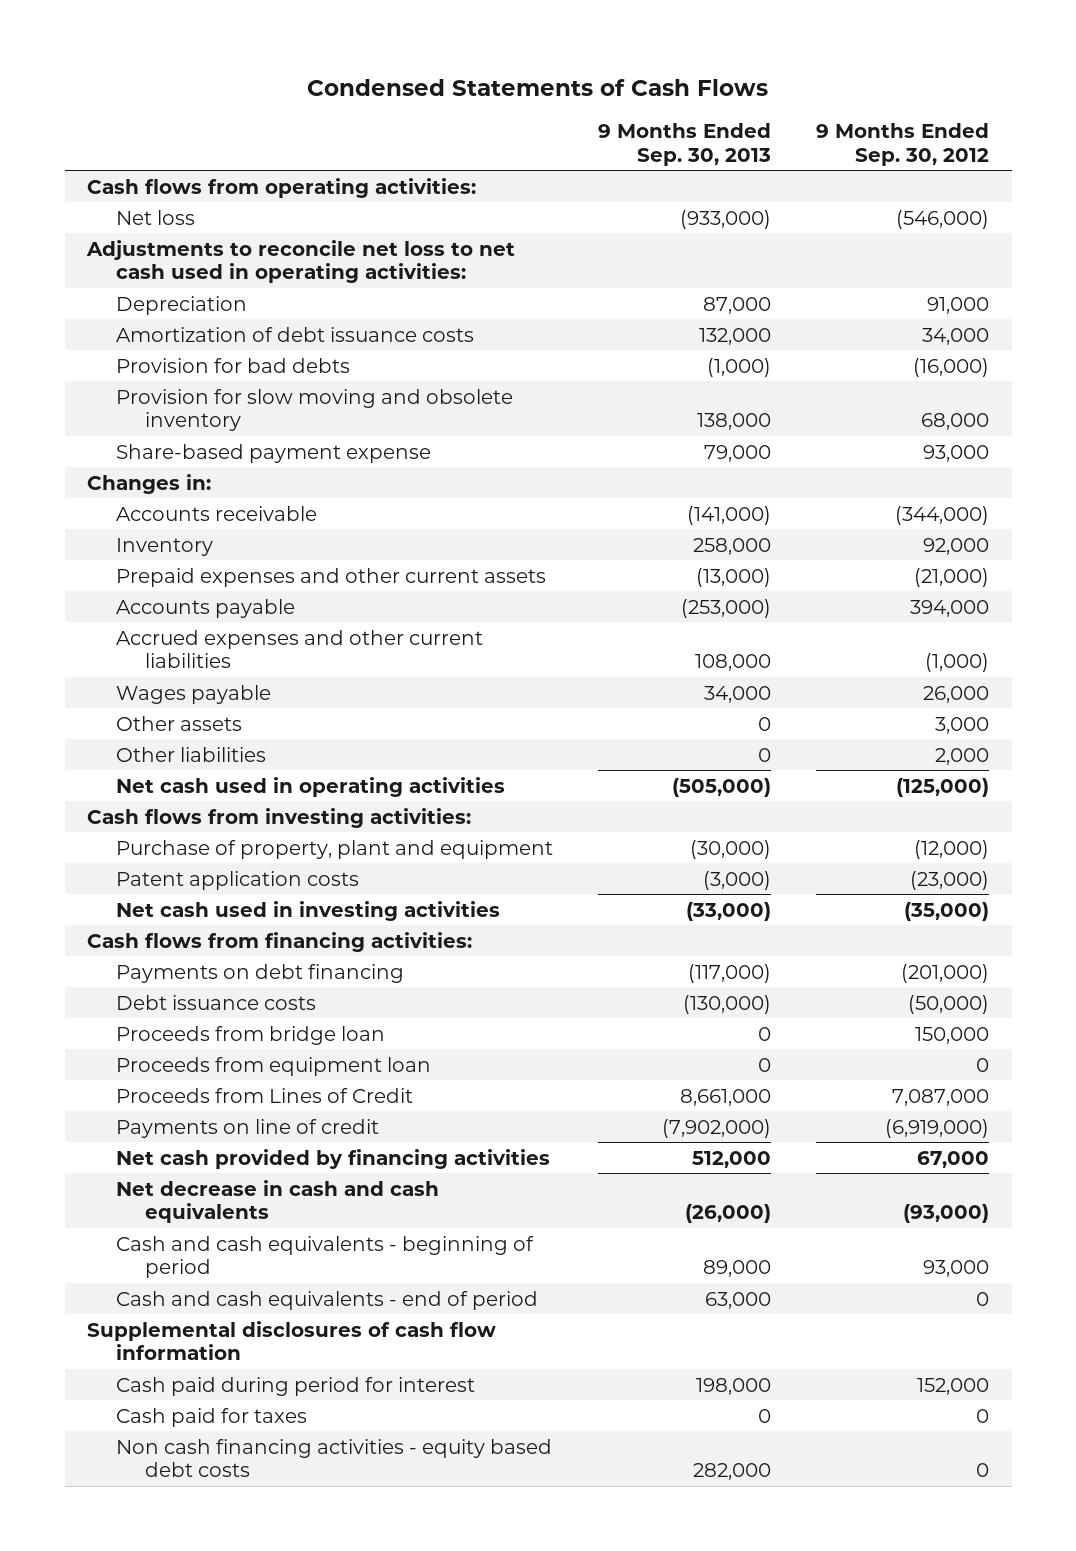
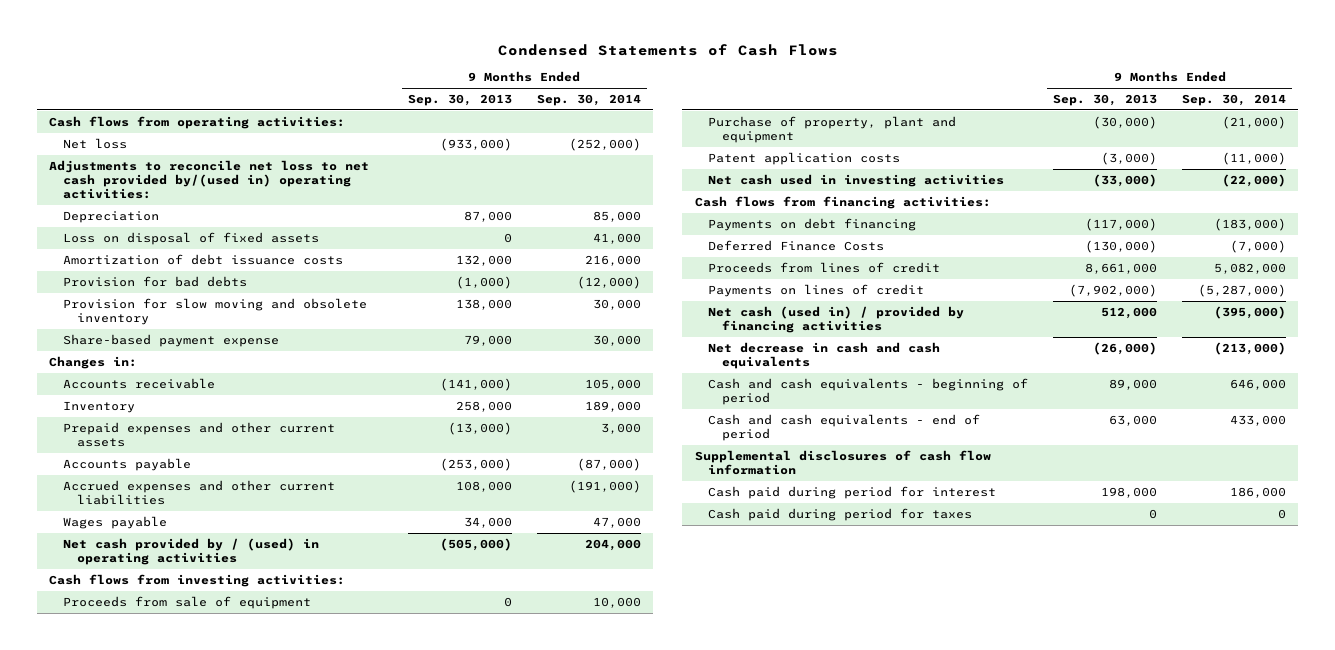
- | 9 Months Ended Sep. 30, 2013 | 9 Months Ended Sep. 30, 2012
+ | 9 Months Ended Sep. 30, 2013 | 9 Months Ended Sep. 30, 2014
- Adjustments to reconcile net loss to net cash used in operating activities:
+ Adjustments to reconcile net loss to net cash provided by/(used in) operating activities:
+ Loss on disposal of fixed assets | 0 | 41,000
- Other assets | 0 | 3,000
- Other liabilities | 0 | 2,000
- Net cash used in operating activities | (505,000) | (125,000)
+ Net cash provided by / (used) in operating activities | (505,000) | 204,000
+ Proceeds from sale of equipment | 0 | 10,000
- Debt issuance costs | (130,000) | (50,000)
- Proceeds from bridge loan | 0 | 150,000
- Proceeds from equipment loan | 0 | 0
- Proceeds from Lines of Credit | 8,661,000 | 7,087,000
- Payments on line of credit | (7,902,000) | (6,919,000)
- Net cash provided by financing activities | 512,000 | 67,000
+ Deferred Finance Costs | (130,000) | (7,000)
+ Proceeds from lines of credit | 8,661,000 | 5,082,000
+ Payments on lines of credit | (7,902,000) | (5,287,000)
+ Net cash (used in) / provided by financing activities | 512,000 | (395,000)
- Cash paid for taxes | 0 | 0
- Non cash financing activities - equity based debt costs | 282,000 | 0
+ Cash paid during period for taxes | 0 | 0

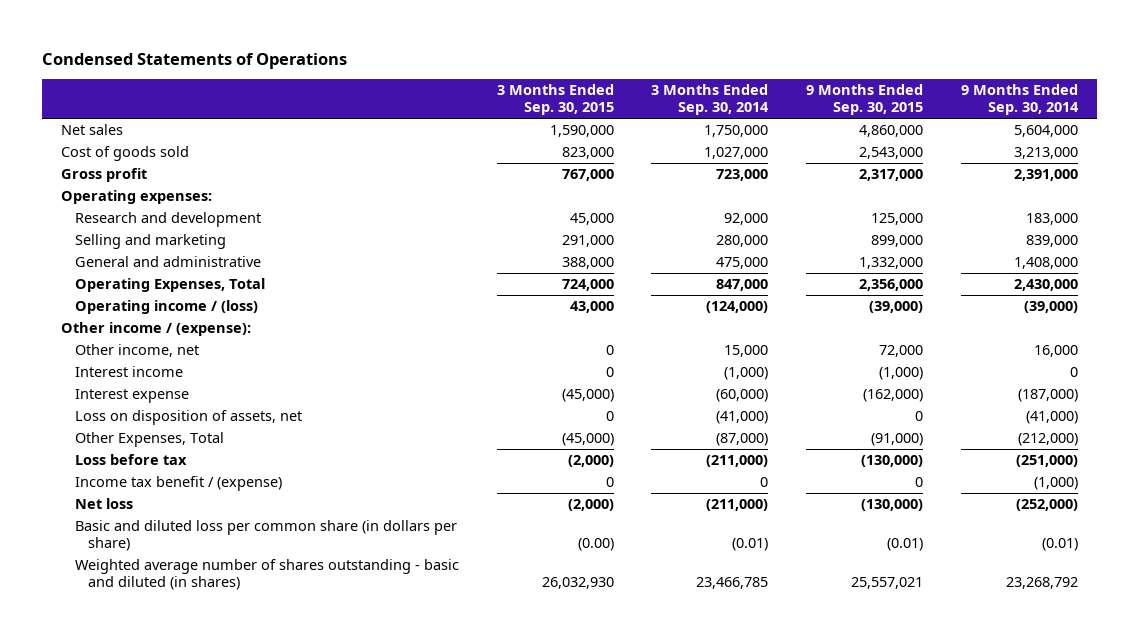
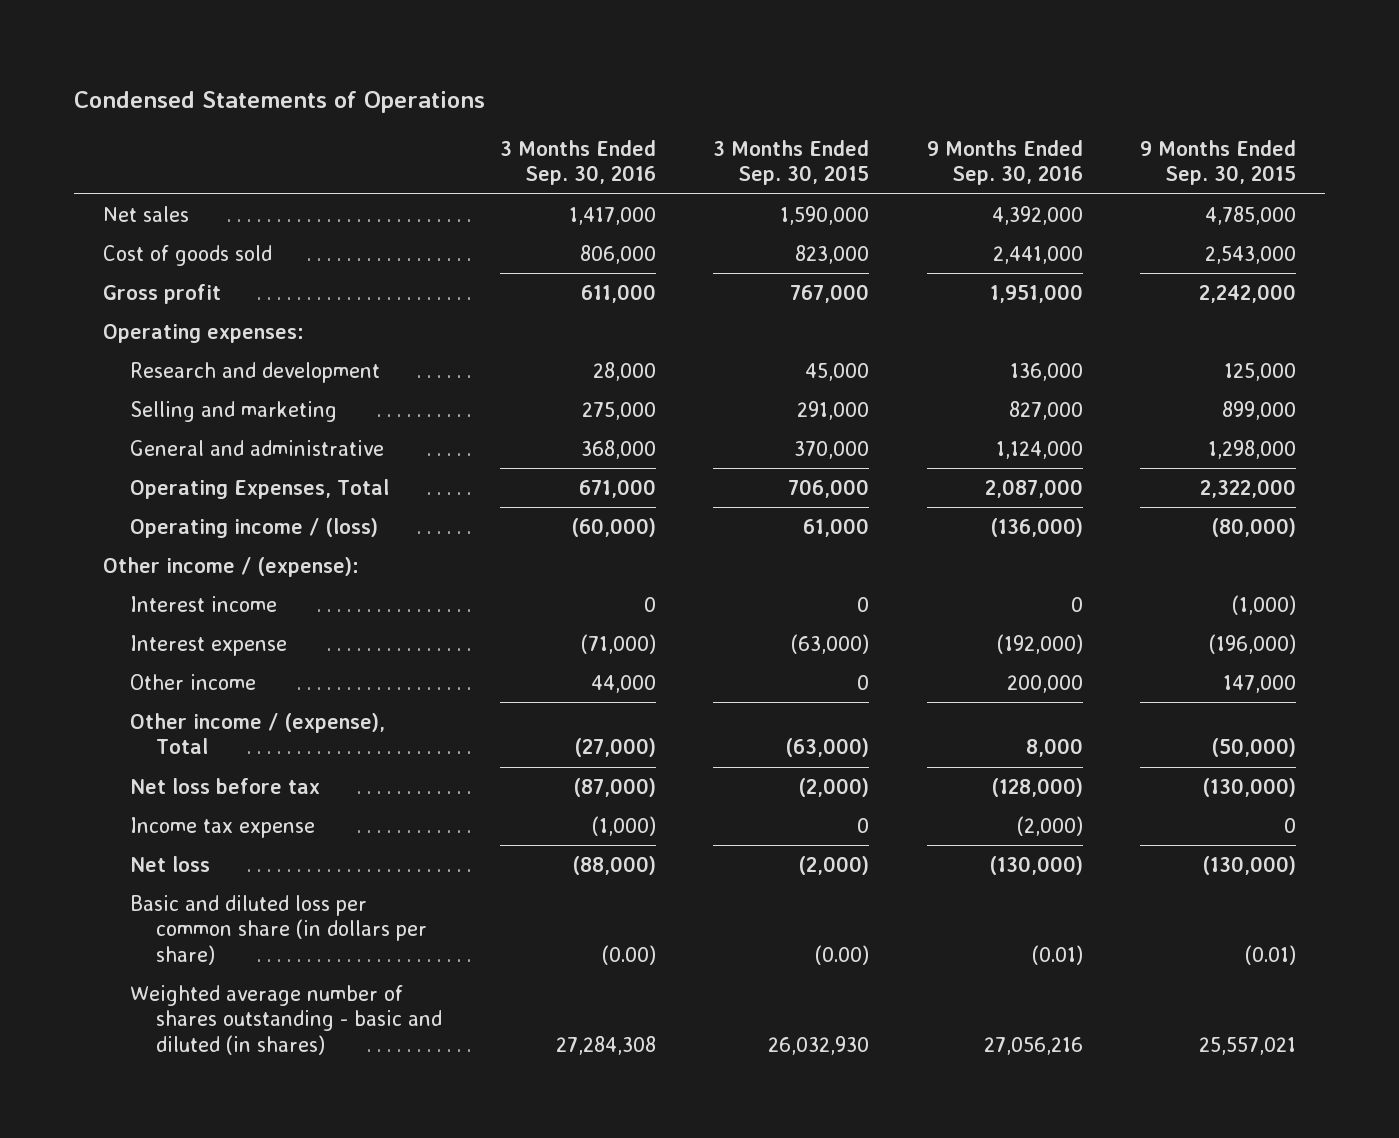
- | 3 Months Ended Sep. 30, 2015 | 3 Months Ended Sep. 30, 2014 | 9 Months Ended Sep. 30, 2015 | 9 Months Ended Sep. 30, 2014
+ | 3 Months Ended Sep. 30, 2016 | 3 Months Ended Sep. 30, 2015 | 9 Months Ended Sep. 30, 2016 | 9 Months Ended Sep. 30, 2015
- Net sales | 1,590,000 | 1,750,000 | 4,860,000 | 5,604,000
+ Net sales | 1,417,000 | 1,590,000 | 4,392,000 | 4,785,000
- Gross profit | 767,000 | 723,000 | 2,317,000 | 2,391,000
+ Gross profit | 611,000 | 767,000 | 1,951,000 | 2,242,000
- General and administrative | 388,000 | 475,000 | 1,332,000 | 1,408,000
- Operating Expenses, Total | 724,000 | 847,000 | 2,356,000 | 2,430,000
- Operating income / (loss) | 43,000 | (124,000) | (39,000) | (39,000)
+ General and administrative | 368,000 | 370,000 | 1,124,000 | 1,298,000
+ Operating Expenses, Total | 671,000 | 706,000 | 2,087,000 | 2,322,000
+ Operating income / (loss) | (60,000) | 61,000 | (136,000) | (80,000)
- Other income, net | 0 | 15,000 | 72,000 | 16,000
- Interest expense | (45,000) | (60,000) | (162,000) | (187,000)
- Loss on disposition of assets, net | 0 | (41,000) | 0 | (41,000)
- Other Expenses, Total | (45,000) | (87,000) | (91,000) | (212,000)
- Loss before tax | (2,000) | (211,000) | (130,000) | (251,000)
- Income tax benefit / (expense) | 0 | 0 | 0 | (1,000)
+ Interest expense | (71,000) | (63,000) | (192,000) | (196,000)
+ Other income | 44,000 | 0 | 200,000 | 147,000
+ Other income / (expense), Total | (27,000) | (63,000) | 8,000 | (50,000)
+ Net loss before tax | (87,000) | (2,000) | (128,000) | (130,000)
+ Income tax expense | (1,000) | 0 | (2,000) | 0

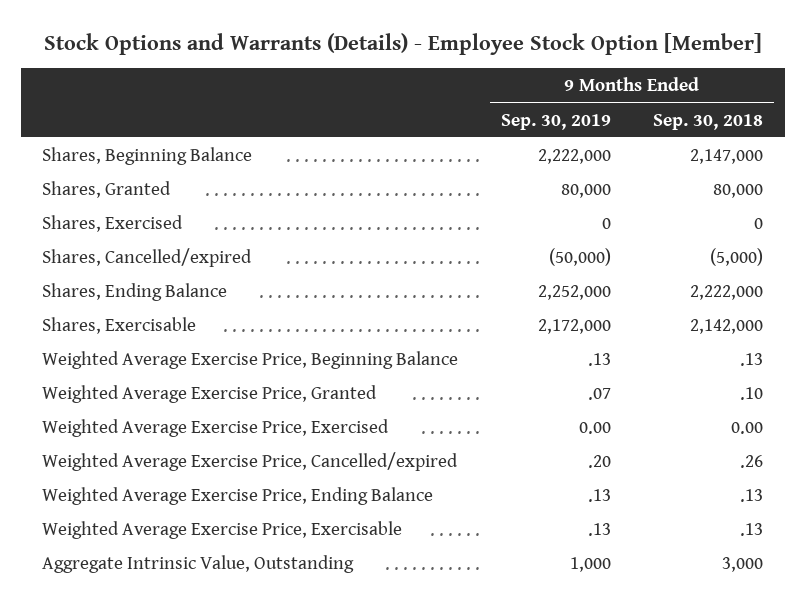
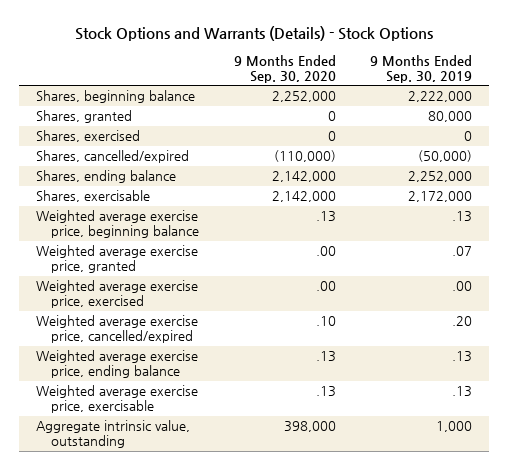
- Stock Options and Warrants (Details) - Employee Stock Option [Member]
+ Stock Options and Warrants (Details) - Stock Options
- | 9 Months Ended Sep. 30, 2019 | 9 Months Ended Sep. 30, 2018
+ | 9 Months Ended Sep. 30, 2020 | 9 Months Ended Sep. 30, 2019
- Shares, Beginning Balance | 2,222,000 | 2,147,000
- Shares, Granted | 80,000 | 80,000
- Shares, Exercised | 0 | 0
- Shares, Cancelled/expired | (50,000) | (5,000)
- Shares, Ending Balance | 2,252,000 | 2,222,000
- Shares, Exercisable | 2,172,000 | 2,142,000
- Weighted Average Exercise Price, Beginning Balance | .13 | .13
- Weighted Average Exercise Price, Granted | .07 | .10
- Weighted Average Exercise Price, Exercised | 0.00 | 0.00
- Weighted Average Exercise Price, Cancelled/expired | .20 | .26
- Weighted Average Exercise Price, Ending Balance | .13 | .13
- Weighted Average Exercise Price, Exercisable | .13 | .13
- Aggregate Intrinsic Value, Outstanding | 1,000 | 3,000
+ Shares, beginning balance | 2,252,000 | 2,222,000
+ Shares, granted | 0 | 80,000
+ Shares, exercised | 0 | 0
+ Shares, cancelled/expired | (110,000) | (50,000)
+ Shares, ending balance | 2,142,000 | 2,252,000
+ Shares, exercisable | 2,142,000 | 2,172,000
+ Weighted average exercise price, beginning balance | .13 | .13
+ Weighted average exercise price, granted | .00 | .07
+ Weighted average exercise price, exercised | .00 | .00
+ Weighted average exercise price, cancelled/expired | .10 | .20
+ Weighted average exercise price, ending balance | .13 | .13
+ Weighted average exercise price, exercisable | .13 | .13
+ Aggregate intrinsic value, outstanding | 398,000 | 1,000

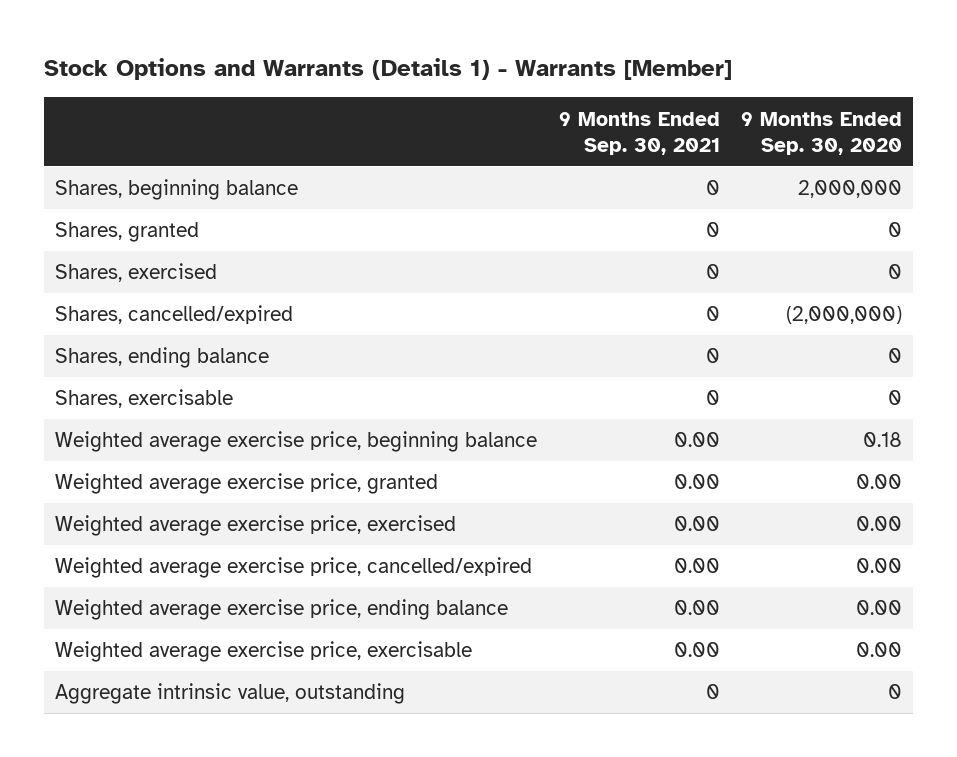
- Stock Options and Warrants (Details) - Stock Options
+ Stock Options and Warrants (Details 1) - Warrants [Member]
- | 9 Months Ended Sep. 30, 2020 | 9 Months Ended Sep. 30, 2019
+ | 9 Months Ended Sep. 30, 2021 | 9 Months Ended Sep. 30, 2020
- Shares, beginning balance | 2,252,000 | 2,222,000
+ Shares, beginning balance | 0 | 2,000,000
- Shares, cancelled/expired | (110,000) | (50,000)
- Shares, ending balance | 2,142,000 | 2,252,000
- Shares, exercisable | 2,142,000 | 2,172,000
- Weighted average exercise price, beginning balance | .13 | .13
- Weighted average exercise price, granted | .00 | .07
- Weighted average exercise price, exercised | .00 | .00
- Weighted average exercise price, cancelled/expired | .10 | .20
- Weighted average exercise price, ending balance | .13 | .13
- Weighted average exercise price, exercisable | .13 | .13
- Aggregate intrinsic value, outstanding | 398,000 | 1,000
+ Shares, cancelled/expired | 0 | (2,000,000)
+ Shares, ending balance | 0 | 0
+ Shares, exercisable | 0 | 0
+ Weighted average exercise price, beginning balance | 0.00 | 0.18
+ Weighted average exercise price, granted | 0.00 | 0.00
+ Weighted average exercise price, exercised | 0.00 | 0.00
+ Weighted average exercise price, cancelled/expired | 0.00 | 0.00
+ Weighted average exercise price, ending balance | 0.00 | 0.00
+ Weighted average exercise price, exercisable | 0.00 | 0.00
+ Aggregate intrinsic value, outstanding | 0 | 0

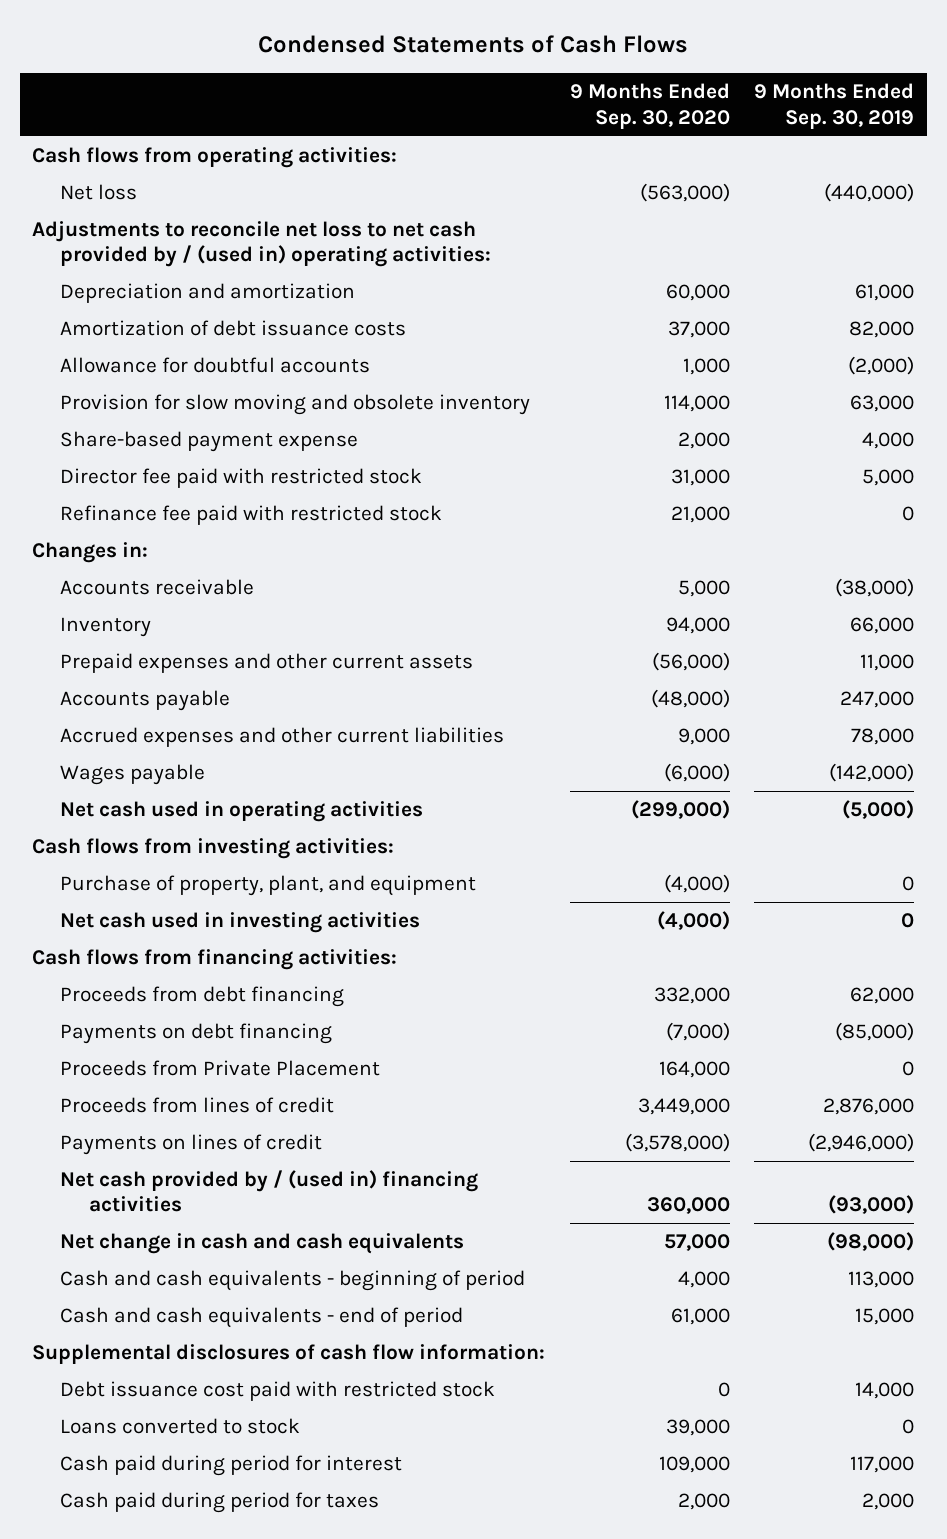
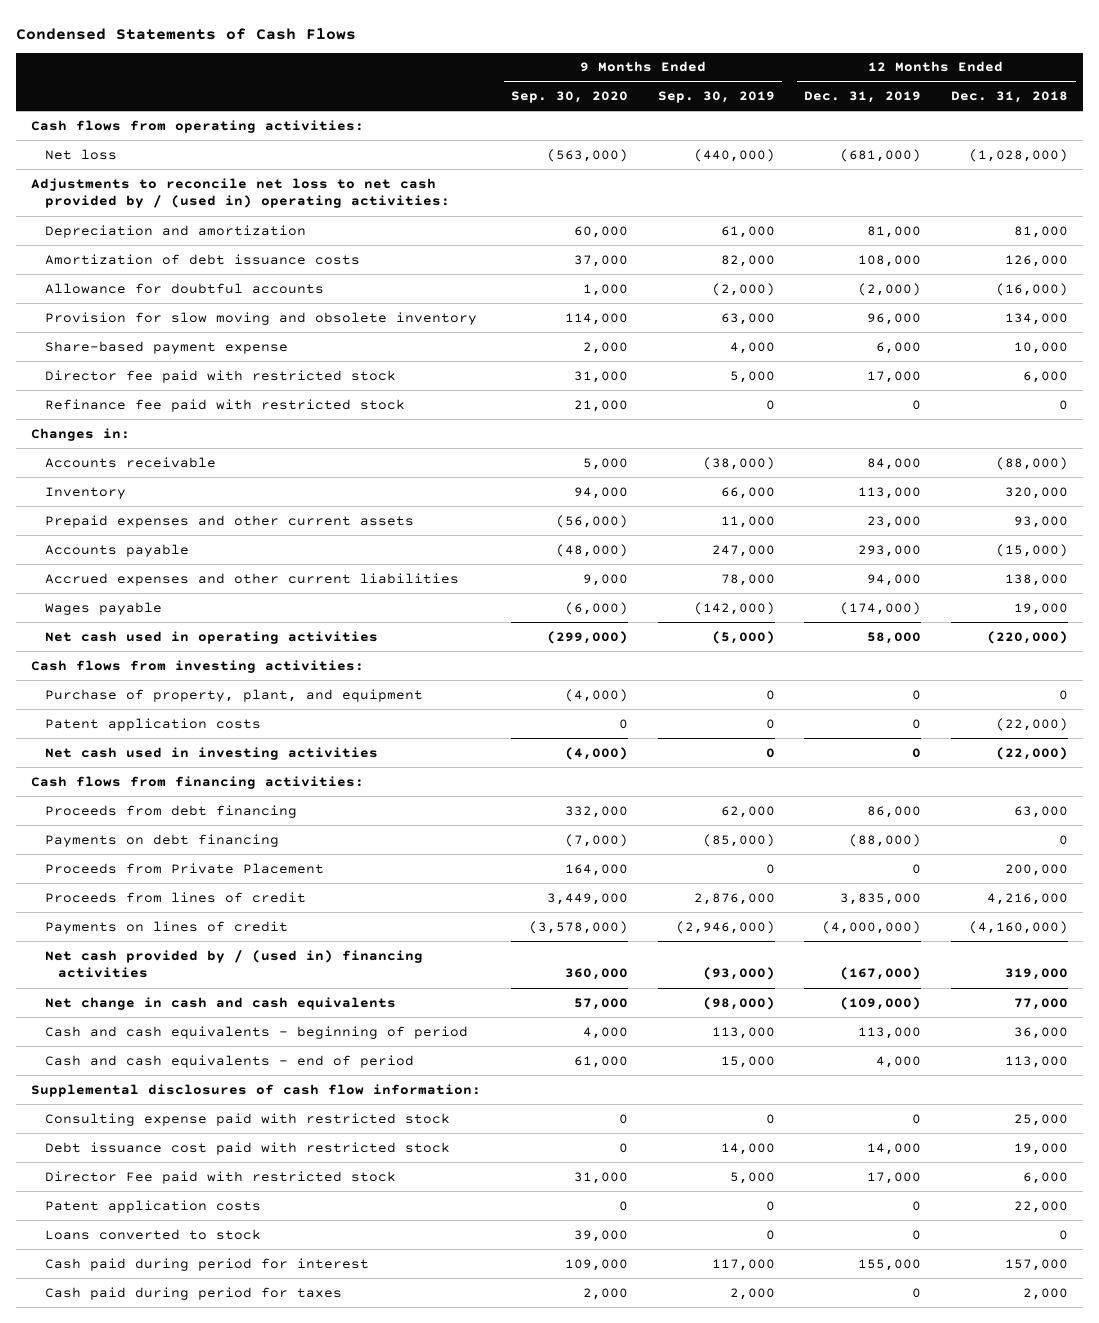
- | 9 Months Ended Sep. 30, 2020 | 9 Months Ended Sep. 30, 2019
+ | 9 Months Ended Sep. 30, 2020 | 9 Months Ended Sep. 30, 2019 | 12 Months Ended Dec. 31, 2019 | 12 Months Ended Dec. 31, 2018
+ Patent application costs | 0 | 0 | 0 | (22,000)
+ Consulting expense paid with restricted stock | 0 | 0 | 0 | 25,000
+ Director Fee paid with restricted stock | 31,000 | 5,000 | 17,000 | 6,000
+ Patent application costs | 0 | 0 | 0 | 22,000

